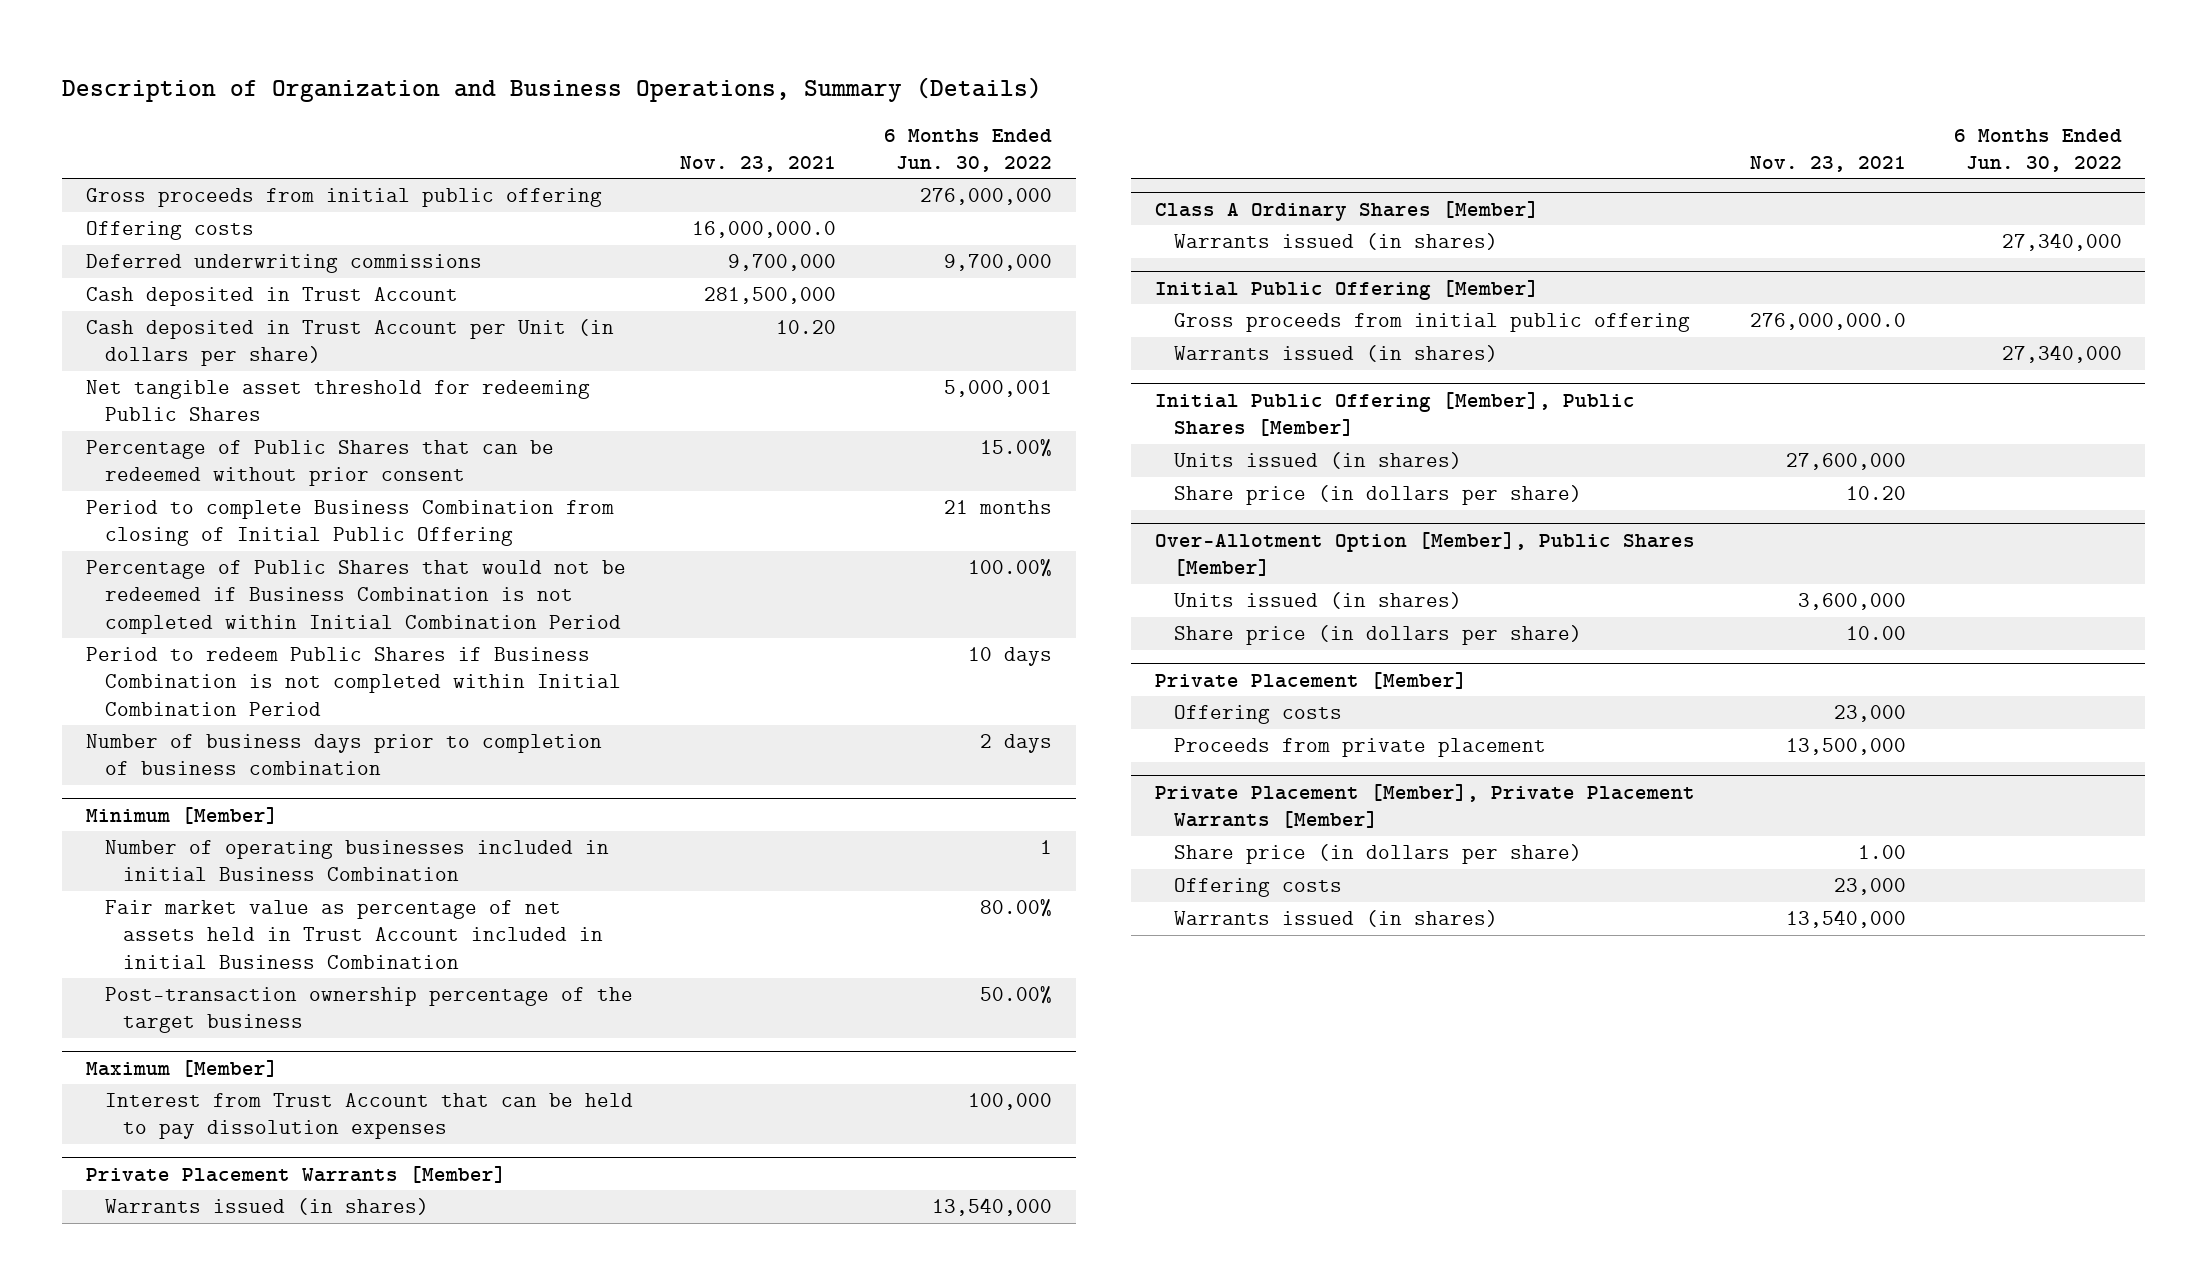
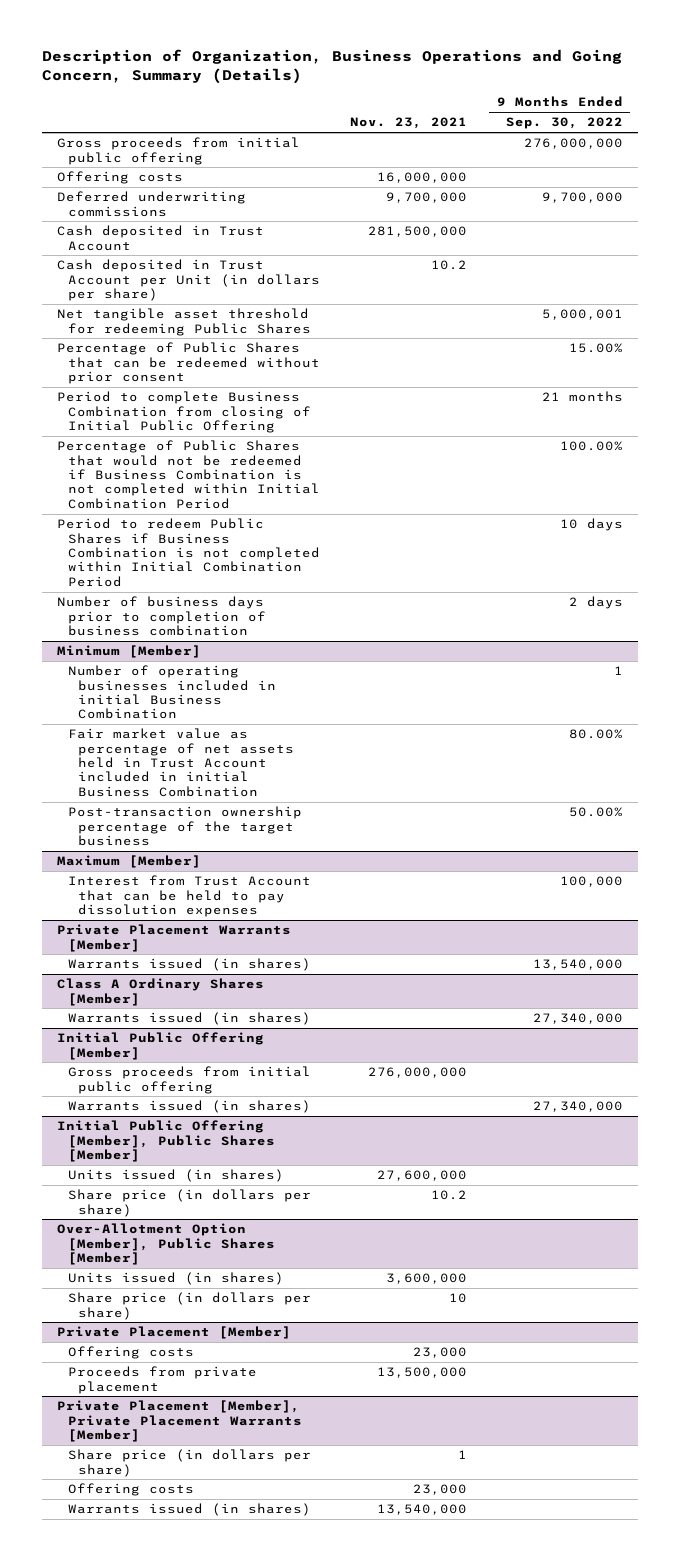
- Description of Organization and Business Operations, Summary (Details)
+ Description of Organization, Business Operations and Going Concern, Summary (Details)
- | Nov. 23, 2021 | 6 Months Ended Jun. 30, 2022
+ | Nov. 23, 2021 | 9 Months Ended Sep. 30, 2022
- Offering costs | 16,000,000.0 |
+ Offering costs | 16,000,000 |
- Cash deposited in Trust Account per Unit (in dollars per share) | 10.20 |
+ Cash deposited in Trust Account per Unit (in dollars per share) | 10.2 |
@ Initial Public Offering [Member]
- Gross proceeds from initial public offering | 276,000,000.0 |
+ Gross proceeds from initial public offering | 276,000,000 |
@ Initial Public Offering [Member], Public Shares [Member]
- Share price (in dollars per share) | 10.20 |
+ Share price (in dollars per share) | 10.2 |
@ Over-Allotment Option [Member], Public Shares [Member]
- Share price (in dollars per share) | 10.00 |
+ Share price (in dollars per share) | 10 |
@ Private Placement [Member], Private Placement Warrants [Member]
- Share price (in dollars per share) | 1.00 |
+ Share price (in dollars per share) | 1 |

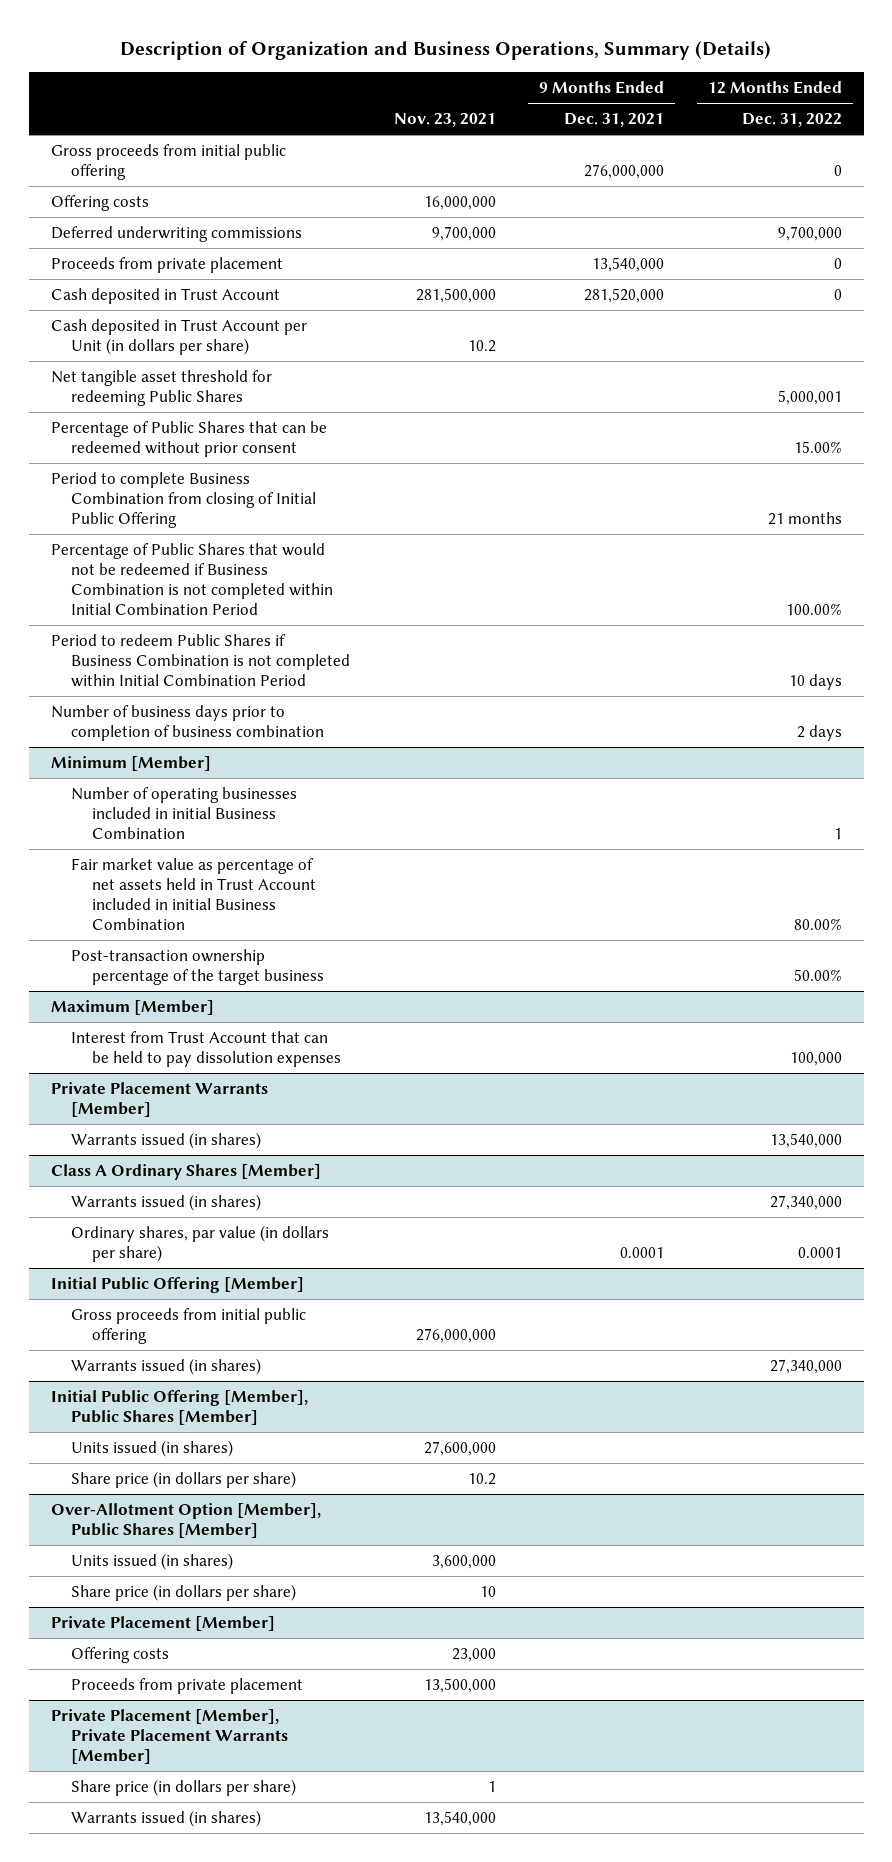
- Description of Organization, Business Operations and Going Concern, Summary (Details)
+ Description of Organization and Business Operations, Summary (Details)
- | Nov. 23, 2021 | 9 Months Ended Sep. 30, 2022
+ | Nov. 23, 2021 | 9 Months Ended Dec. 31, 2021 | 12 Months Ended Dec. 31, 2022
+ Proceeds from private placement | | 13,540,000 | 0
@ Class A Ordinary Shares [Member]
+ Ordinary shares, par value (in dollars per share) | | 0.0001 | 0.0001
@ Private Placement [Member], Private Placement Warrants [Member]
- Offering costs | 23,000 |

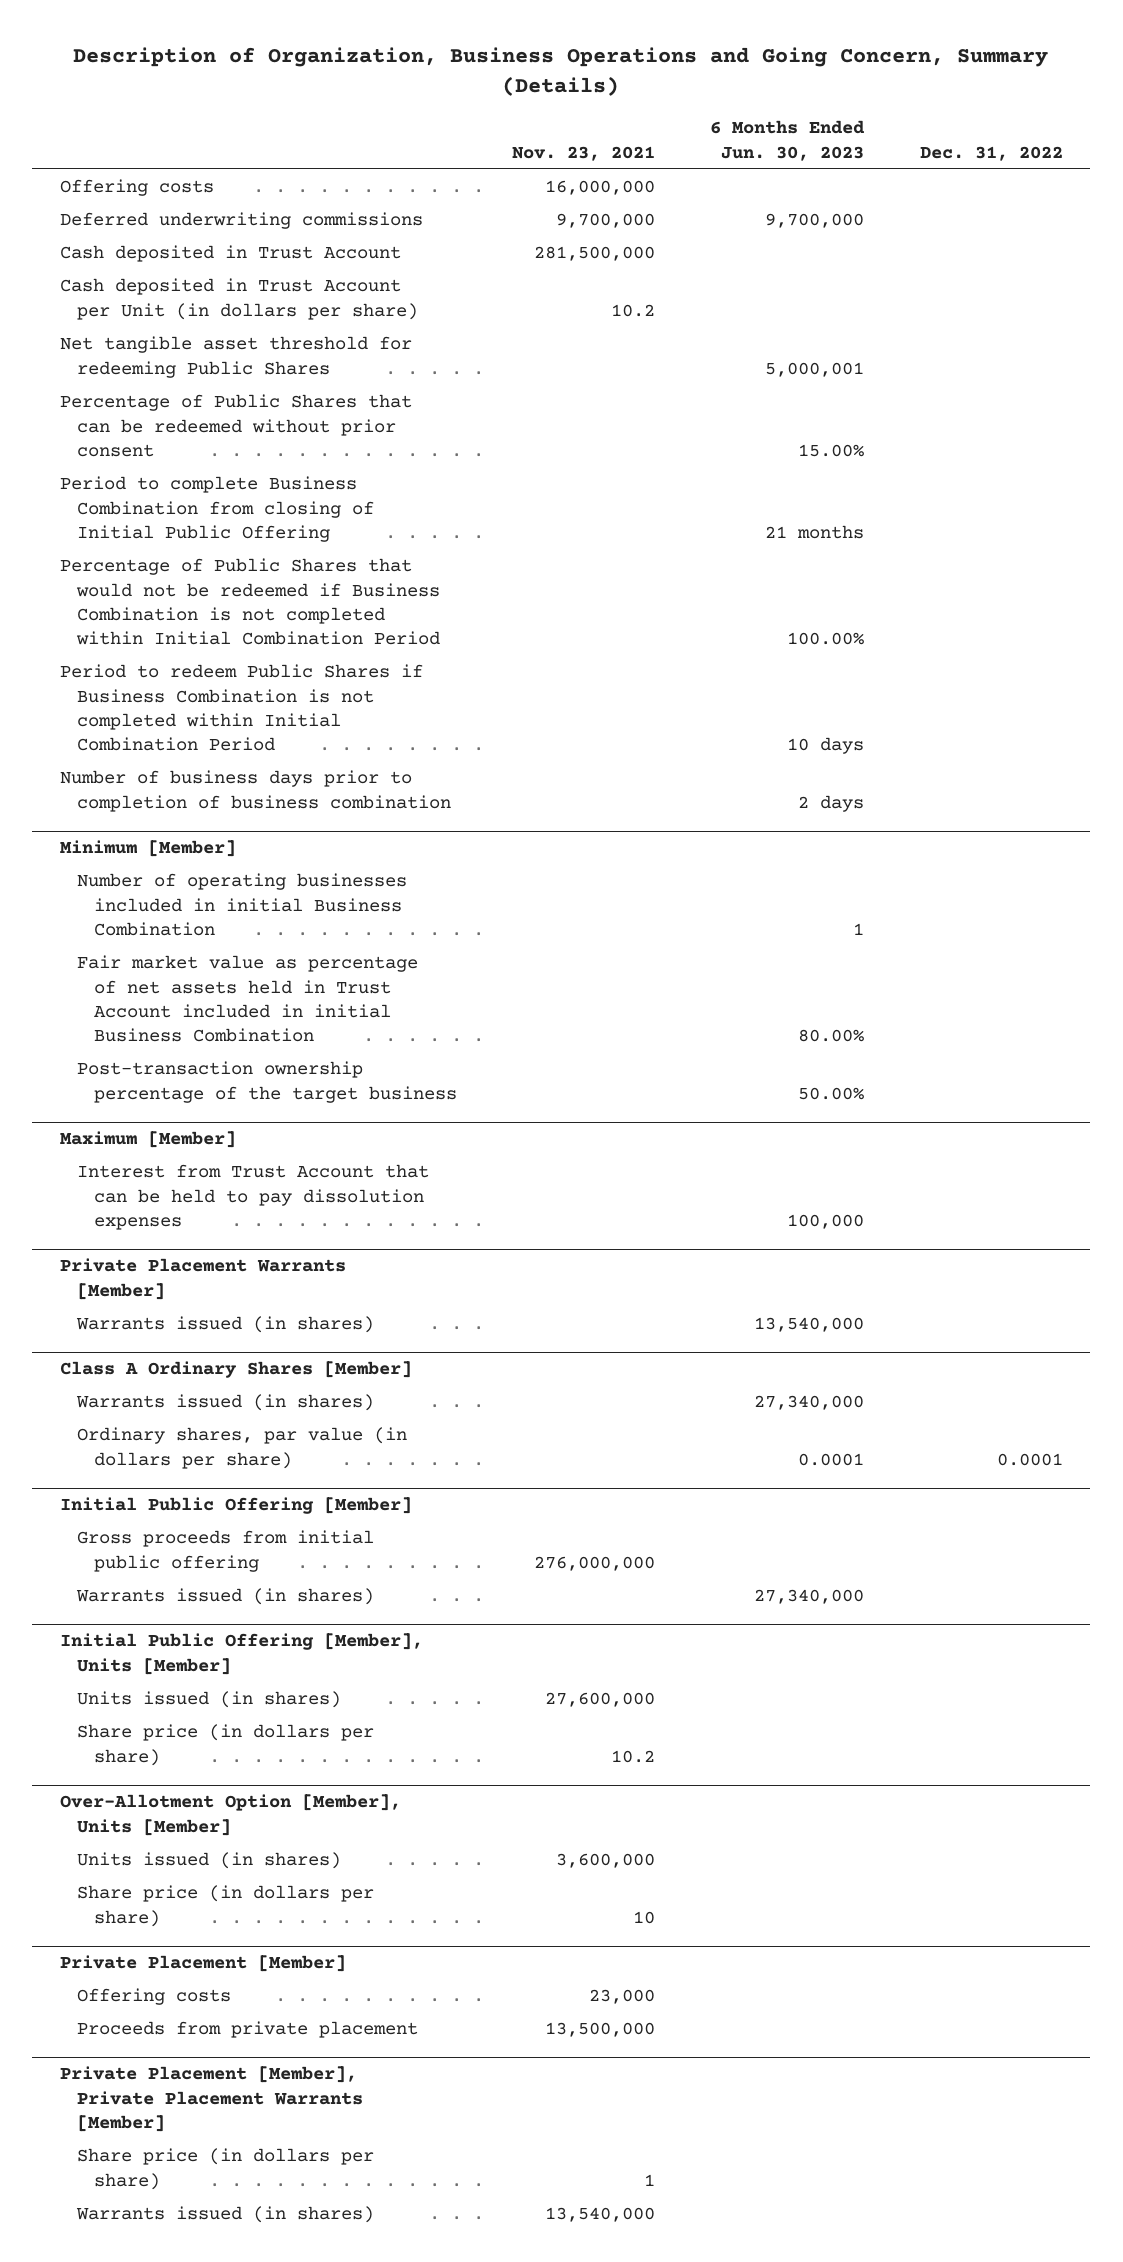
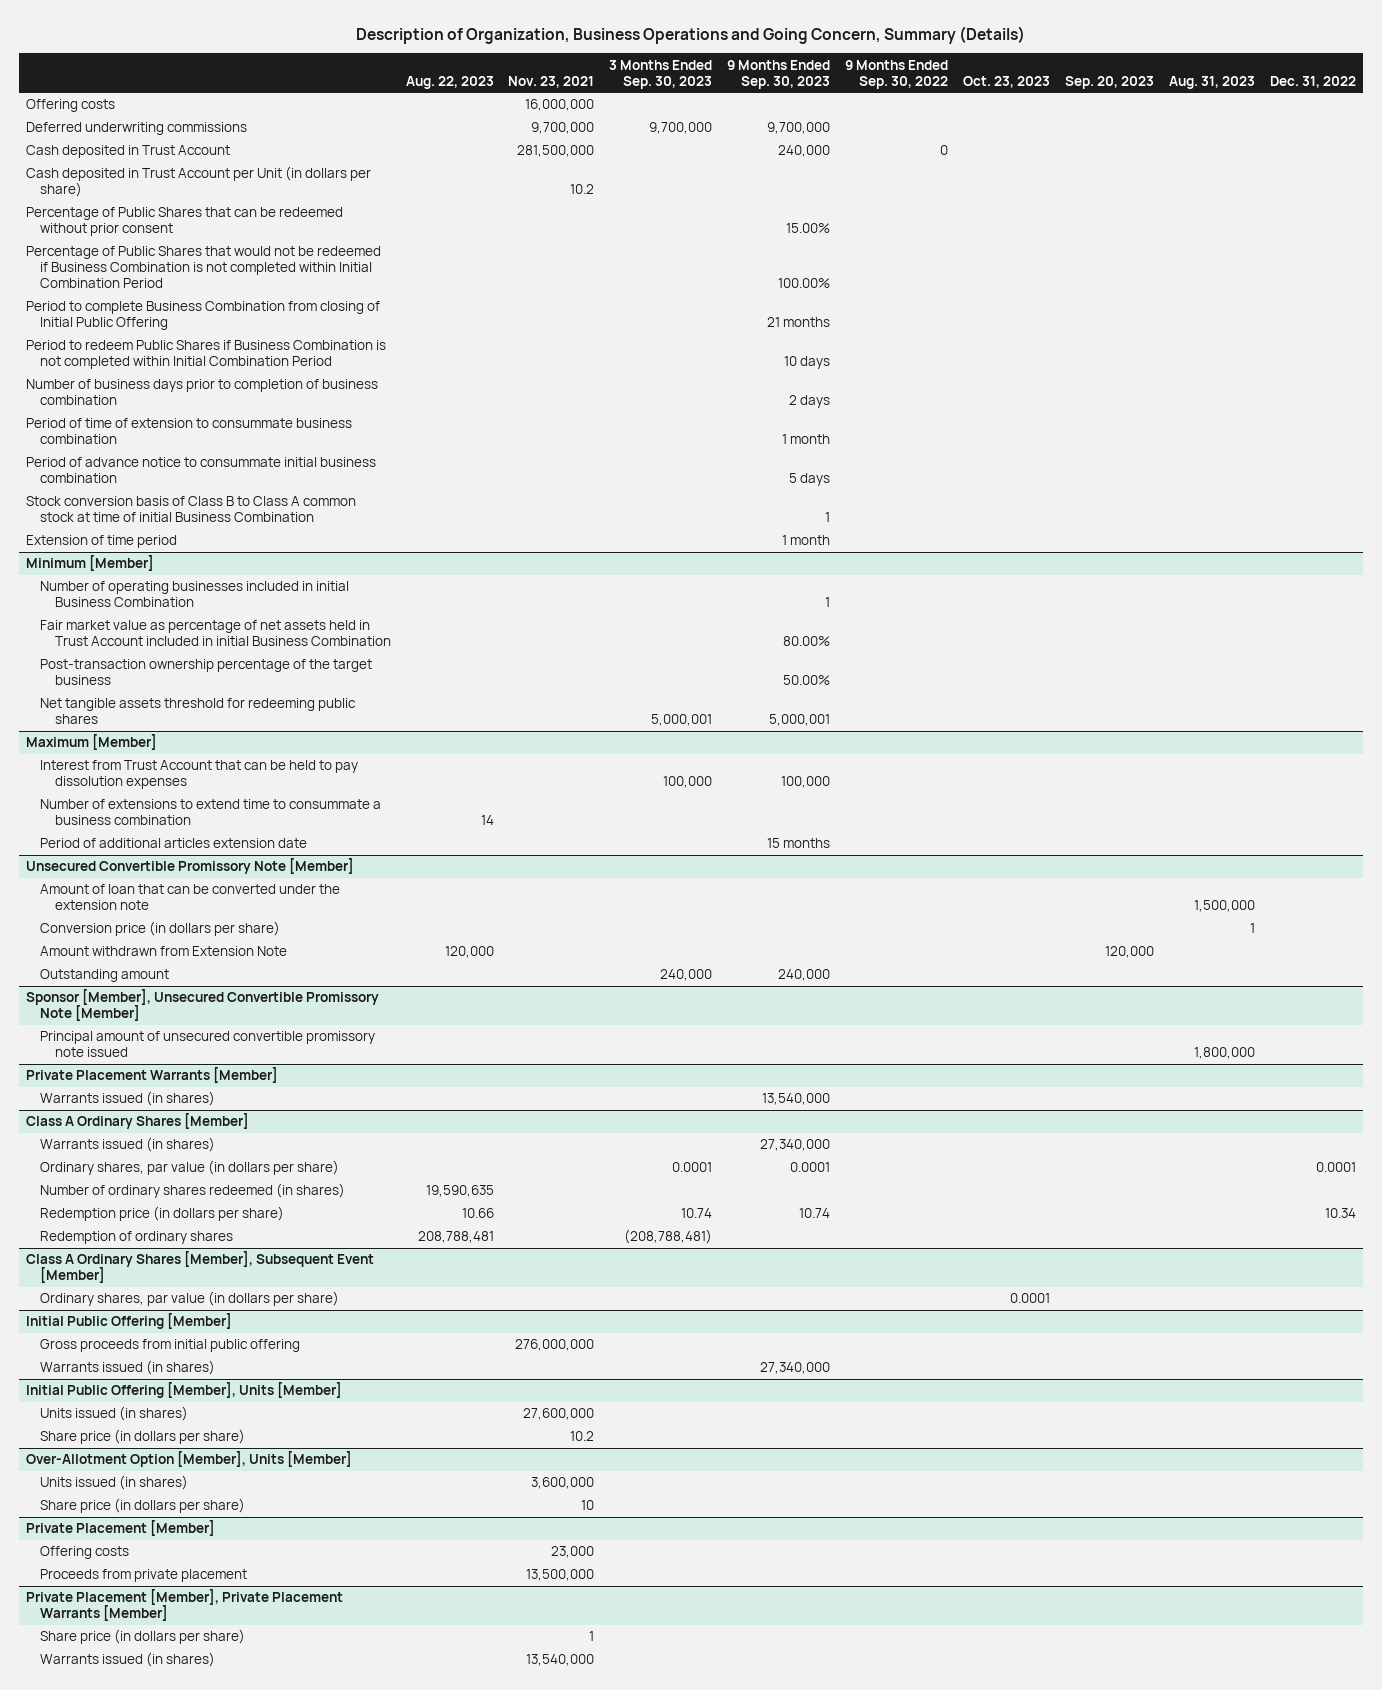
- | Nov. 23, 2021 | 6 Months Ended Jun. 30, 2023 | Dec. 31, 2022
+ | Aug. 22, 2023 | Nov. 23, 2021 | 3 Months Ended Sep. 30, 2023 | 9 Months Ended Sep. 30, 2023 | 9 Months Ended Sep. 30, 2022 | Oct. 23, 2023 | Sep. 20, 2023 | Aug. 31, 2023 | Dec. 31, 2022
- Net tangible asset threshold for redeeming Public Shares | | 5,000,001 |
moved down: Period to complete Business Combination from closing of Initial Public Offering | | | | 21 months | | | | |
+ Period of time of extension to consummate business combination | | | | 1 month | | | | |
+ Period of advance notice to consummate initial business combination | | | | 5 days | | | | |
+ Stock conversion basis of Class B to Class A common stock at time of initial Business Combination | | | | 1 | | | | |
+ Extension of time period | | | | 1 month | | | | |
@ Minimum [Member]
+ Net tangible assets threshold for redeeming public shares | | | 5,000,001 | 5,000,001 | | | | |
@ Maximum [Member]
+ Number of extensions to extend time to consummate a business combination | 14 | | | | | | | |
+ Period of additional articles extension date | | | | 15 months | | | | |
+ Unsecured Convertible Promissory Note [Member]
+ Amount of loan that can be converted under the extension note | | | | | | | | 1,500,000 |
+ Conversion price (in dollars per share) | | | | | | | | 1 |
+ Amount withdrawn from Extension Note | 120,000 | | | | | | 120,000 | |
+ Outstanding amount | | | 240,000 | 240,000 | | | | |
+ Sponsor [Member], Unsecured Convertible Promissory Note [Member]
+ Principal amount of unsecured convertible promissory note issued | | | | | | | | 1,800,000 |
@ Class A Ordinary Shares [Member]
+ Number of ordinary shares redeemed (in shares) | 19,590,635 | | | | | | | |
+ Redemption price (in dollars per share) | 10.66 | | 10.74 | 10.74 | | | | | 10.34
+ Redemption of ordinary shares | 208,788,481 | | (208,788,481) | | | | | |
+ Class A Ordinary Shares [Member], Subsequent Event [Member]
+ Ordinary shares, par value (in dollars per share) | | | | | | 0.0001 | | |

